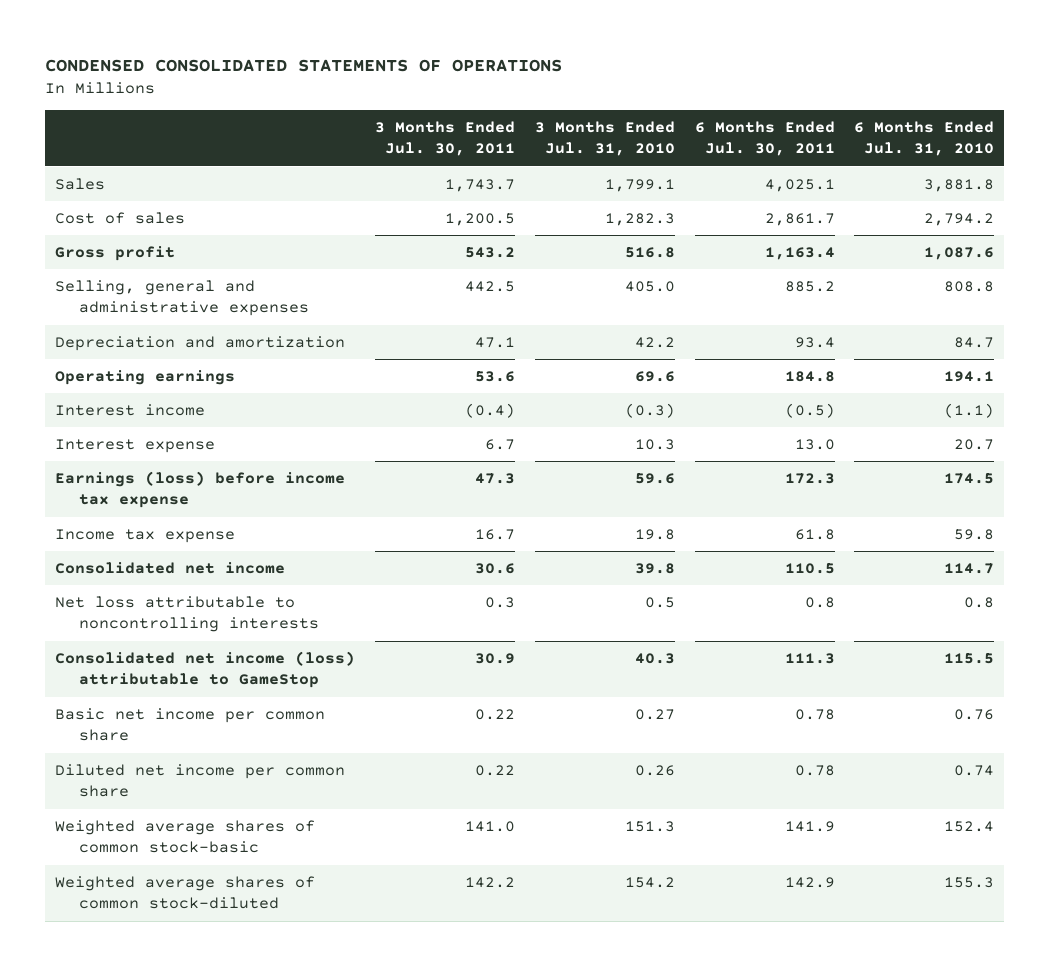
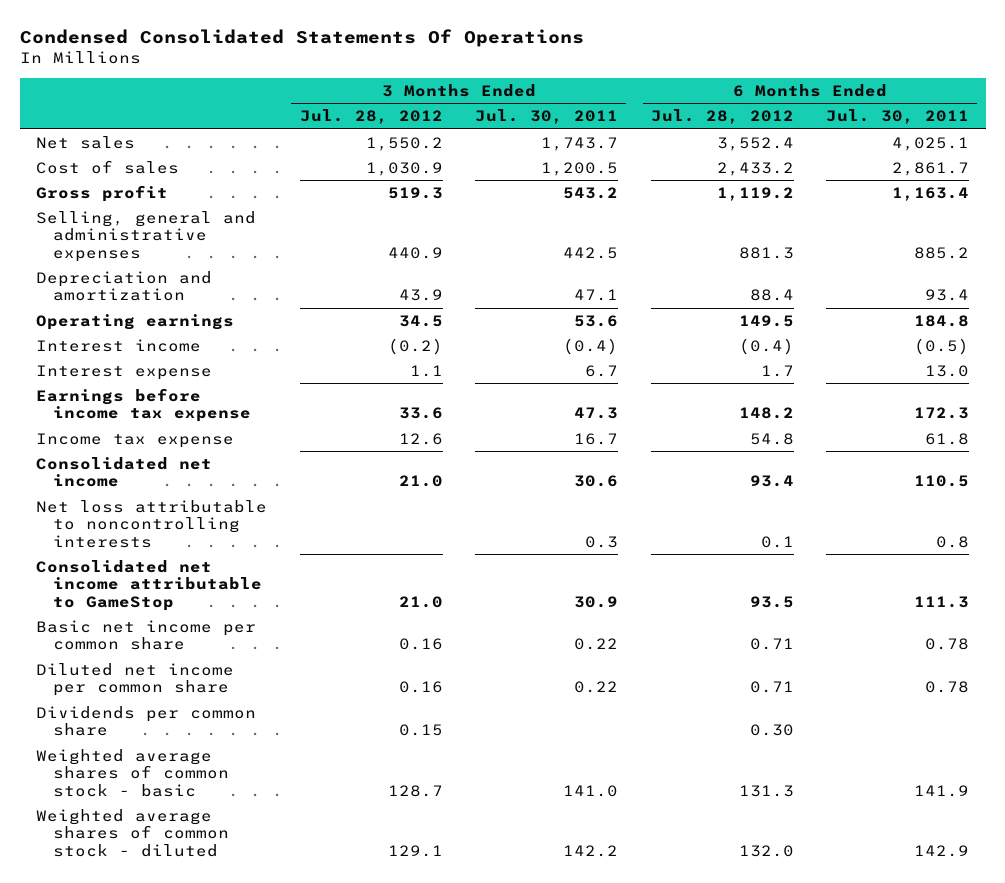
- CONDENSED CONSOLIDATED STATEMENTS OF OPERATIONS
+ Condensed Consolidated Statements Of Operations
- | 3 Months Ended Jul. 30, 2011 | 3 Months Ended Jul. 31, 2010 | 6 Months Ended Jul. 30, 2011 | 6 Months Ended Jul. 31, 2010
+ | 3 Months Ended Jul. 28, 2012 | 3 Months Ended Jul. 30, 2011 | 6 Months Ended Jul. 28, 2012 | 6 Months Ended Jul. 30, 2011
- Sales | 1,743.7 | 1,799.1 | 4,025.1 | 3,881.8
+ Net sales | 1,550.2 | 1,743.7 | 3,552.4 | 4,025.1
- Earnings (loss) before income tax expense | 47.3 | 59.6 | 172.3 | 174.5
+ Earnings before income tax expense | 33.6 | 47.3 | 148.2 | 172.3
- Consolidated net income (loss) attributable to GameStop | 30.9 | 40.3 | 111.3 | 115.5
+ Consolidated net income attributable to GameStop | 21.0 | 30.9 | 93.5 | 111.3
- Weighted average shares of common stock-basic | 141.0 | 151.3 | 141.9 | 152.4
- Weighted average shares of common stock-diluted | 142.2 | 154.2 | 142.9 | 155.3
+ Dividends per common share | 0.15 | | 0.30 |
+ Weighted average shares of common stock - basic | 128.7 | 141.0 | 131.3 | 141.9
+ Weighted average shares of common stock - diluted | 129.1 | 142.2 | 132.0 | 142.9

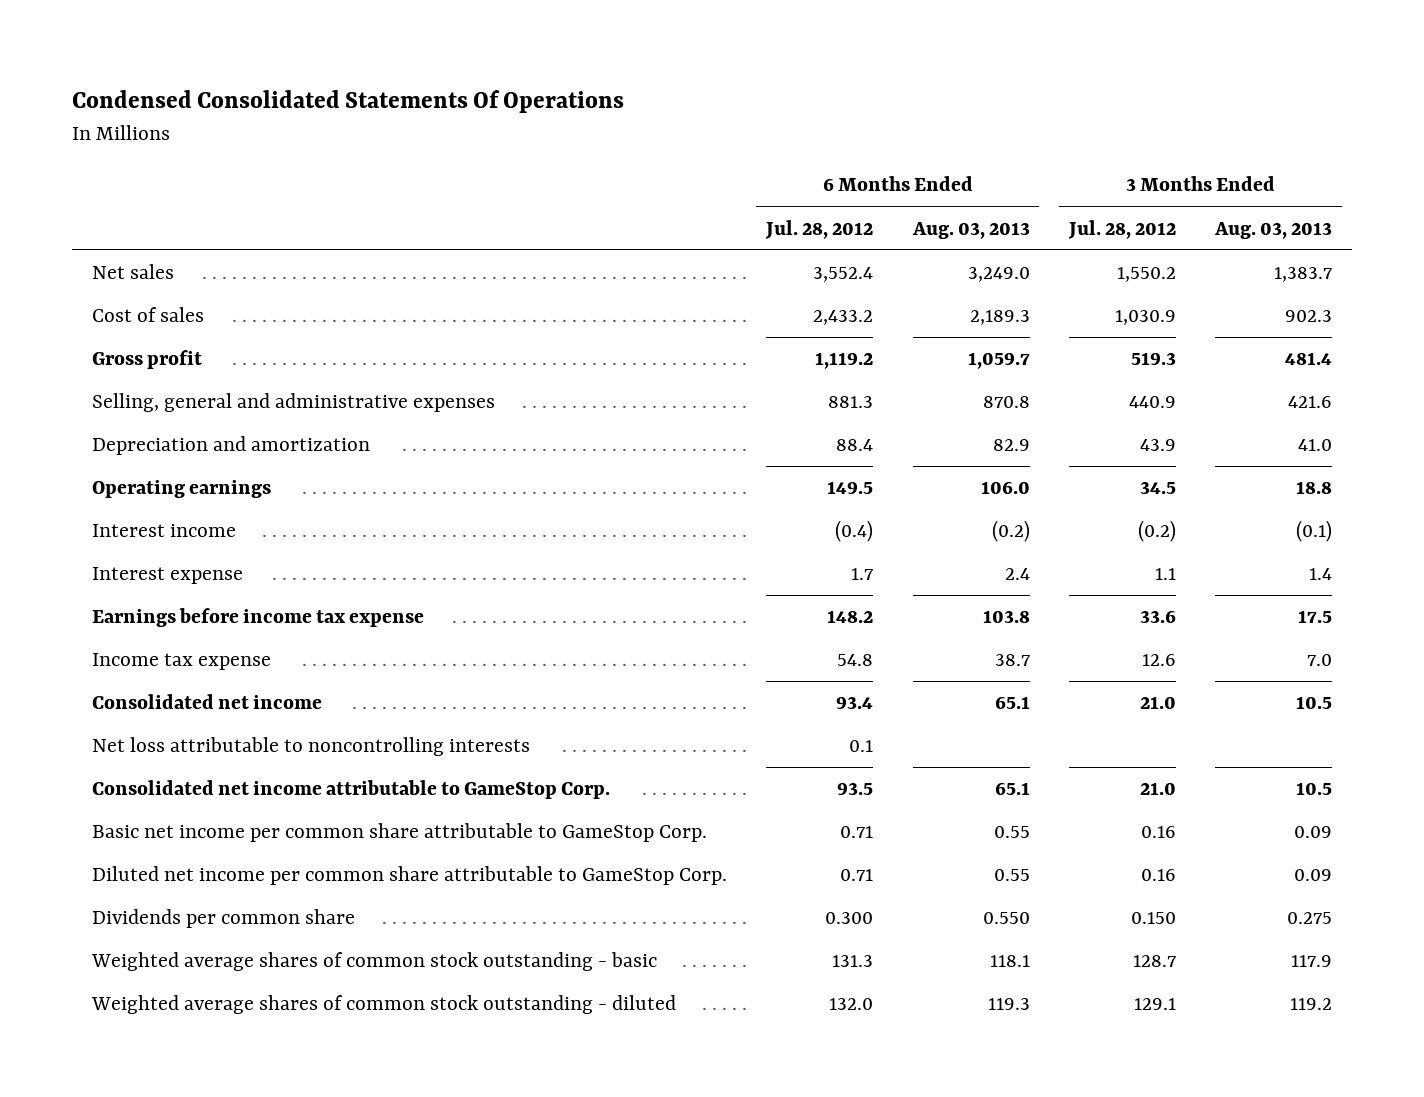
- | 3 Months Ended Jul. 28, 2012 | 3 Months Ended Jul. 30, 2011 | 6 Months Ended Jul. 28, 2012 | 6 Months Ended Jul. 30, 2011
+ | 6 Months Ended Jul. 28, 2012 | 6 Months Ended Aug. 03, 2013 | 3 Months Ended Jul. 28, 2012 | 3 Months Ended Aug. 03, 2013
- Consolidated net income attributable to GameStop | 21.0 | 30.9 | 93.5 | 111.3
- Basic net income per common share | 0.16 | 0.22 | 0.71 | 0.78
- Diluted net income per common share | 0.16 | 0.22 | 0.71 | 0.78
- Dividends per common share | 0.15 | | 0.30 |
- Weighted average shares of common stock - basic | 128.7 | 141.0 | 131.3 | 141.9
- Weighted average shares of common stock - diluted | 129.1 | 142.2 | 132.0 | 142.9
+ Consolidated net income attributable to GameStop Corp. | 93.5 | 65.1 | 21.0 | 10.5
+ Basic net income per common share attributable to GameStop Corp. | 0.71 | 0.55 | 0.16 | 0.09
+ Diluted net income per common share attributable to GameStop Corp. | 0.71 | 0.55 | 0.16 | 0.09
+ Dividends per common share | 0.300 | 0.550 | 0.150 | 0.275
+ Weighted average shares of common stock outstanding - basic | 131.3 | 118.1 | 128.7 | 117.9
+ Weighted average shares of common stock outstanding - diluted | 132.0 | 119.3 | 129.1 | 119.2

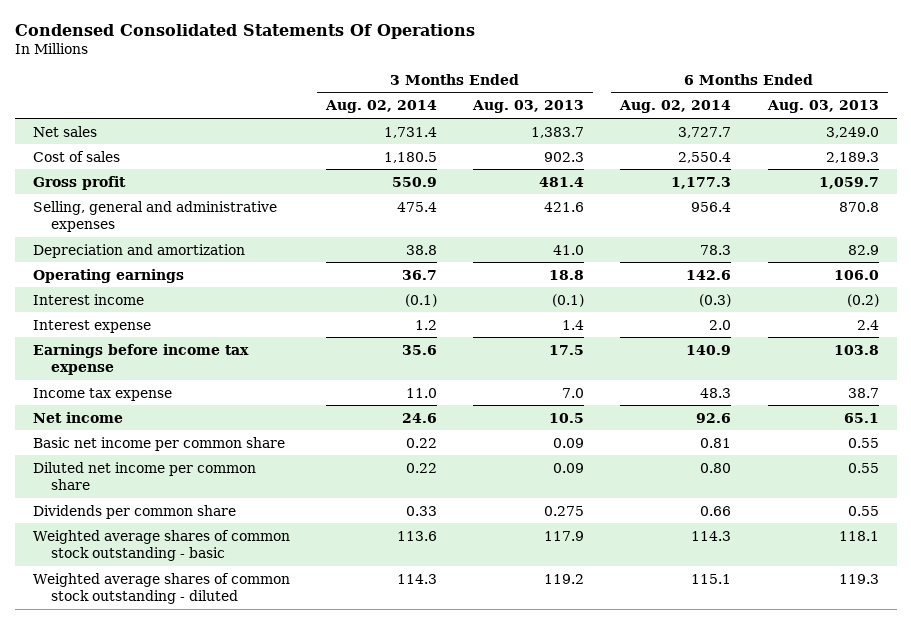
- | 6 Months Ended Jul. 28, 2012 | 6 Months Ended Aug. 03, 2013 | 3 Months Ended Jul. 28, 2012 | 3 Months Ended Aug. 03, 2013
+ | 3 Months Ended Aug. 02, 2014 | 3 Months Ended Aug. 03, 2013 | 6 Months Ended Aug. 02, 2014 | 6 Months Ended Aug. 03, 2013
- Consolidated net income | 93.4 | 65.1 | 21.0 | 10.5
- Net loss attributable to noncontrolling interests | 0.1 | | |
- Consolidated net income attributable to GameStop Corp. | 93.5 | 65.1 | 21.0 | 10.5
- Basic net income per common share attributable to GameStop Corp. | 0.71 | 0.55 | 0.16 | 0.09
- Diluted net income per common share attributable to GameStop Corp. | 0.71 | 0.55 | 0.16 | 0.09
- Dividends per common share | 0.300 | 0.550 | 0.150 | 0.275
+ Net income | 24.6 | 10.5 | 92.6 | 65.1
+ Basic net income per common share | 0.22 | 0.09 | 0.81 | 0.55
+ Diluted net income per common share | 0.22 | 0.09 | 0.80 | 0.55
+ Dividends per common share | 0.33 | 0.275 | 0.66 | 0.55

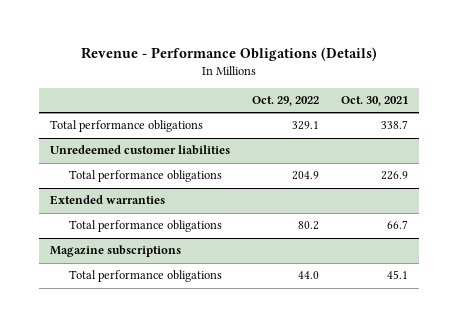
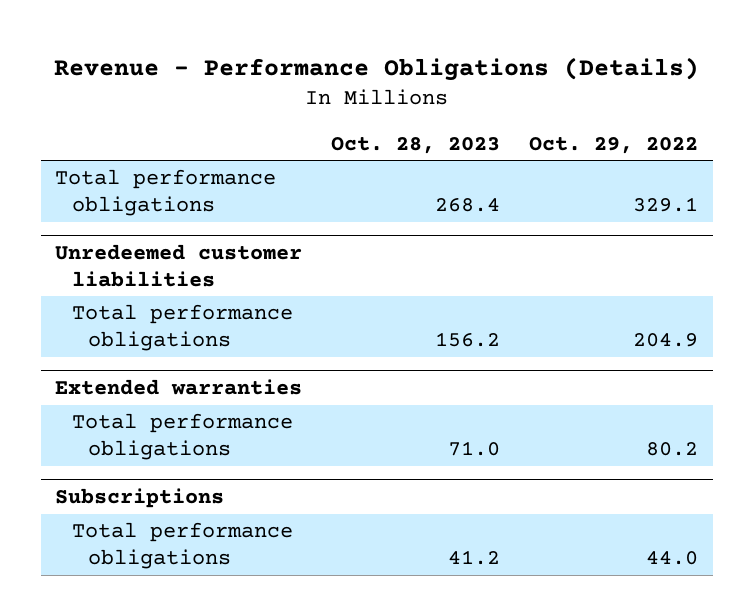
- | Oct. 29, 2022 | Oct. 30, 2021
+ | Oct. 28, 2023 | Oct. 29, 2022
- Magazine subscriptions
+ Subscriptions

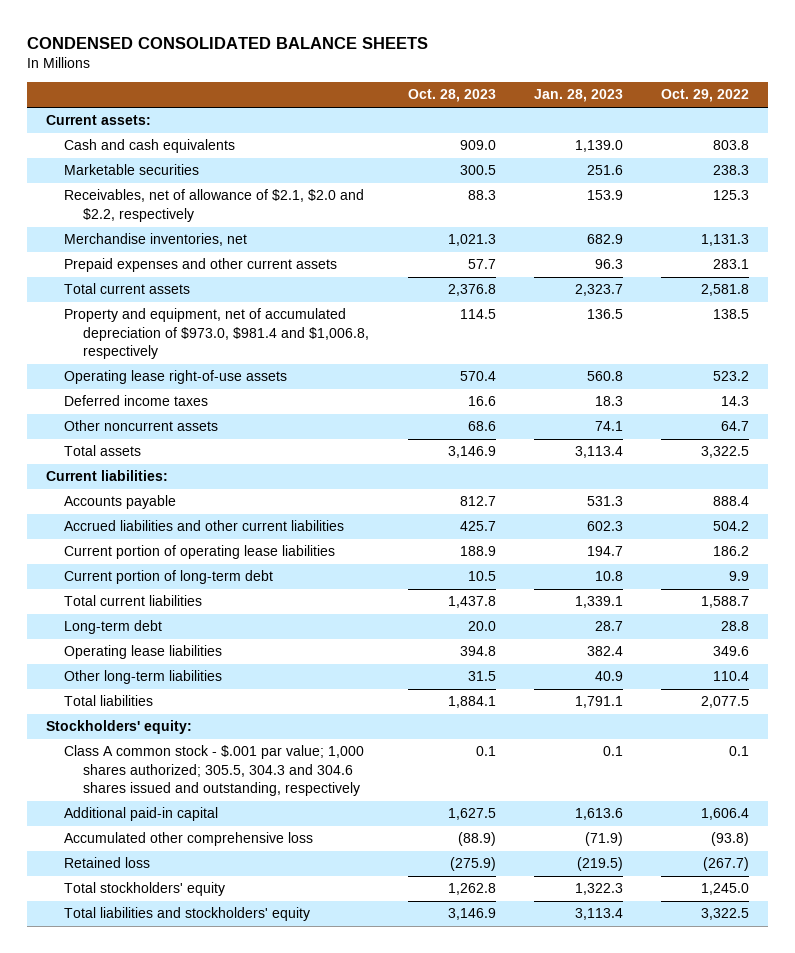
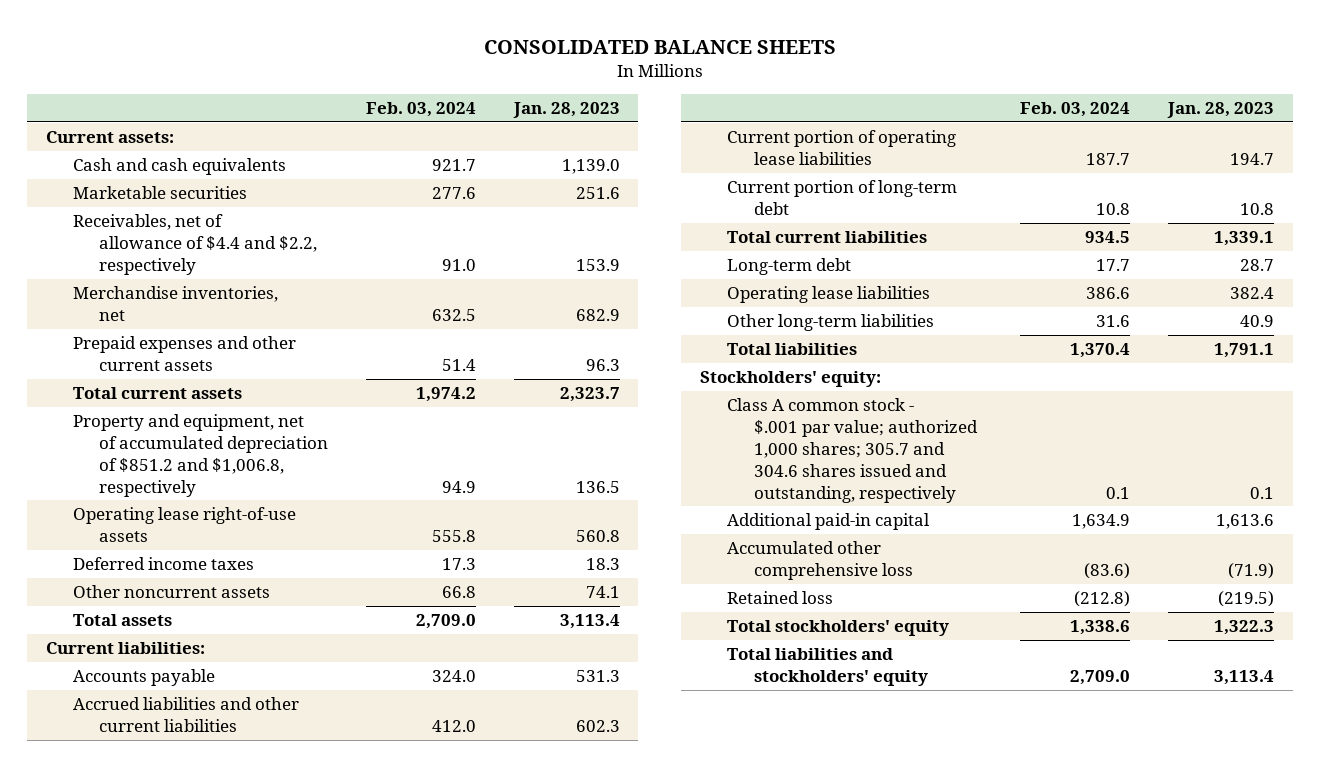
- CONDENSED CONSOLIDATED BALANCE SHEETS
+ CONSOLIDATED BALANCE SHEETS
- | Oct. 28, 2023 | Jan. 28, 2023 | Oct. 29, 2022
+ | Feb. 03, 2024 | Jan. 28, 2023
- Receivables, net of allowance of $2.1, $2.0 and $2.2, respectively | 88.3 | 153.9 | 125.3
+ Receivables, net of allowance of $4.4 and $2.2, respectively | 91.0 | 153.9
- Property and equipment, net of accumulated depreciation of $973.0, $981.4 and $1,006.8, respectively | 114.5 | 136.5 | 138.5
+ Property and equipment, net of accumulated depreciation of $851.2 and $1,006.8, respectively | 94.9 | 136.5
- Class A common stock - $.001 par value; 1,000 shares authorized; 305.5, 304.3 and 304.6 shares issued and outstanding, respectively | 0.1 | 0.1 | 0.1
+ Class A common stock - $.001 par value; authorized 1,000 shares; 305.7 and 304.6 shares issued and outstanding, respectively | 0.1 | 0.1

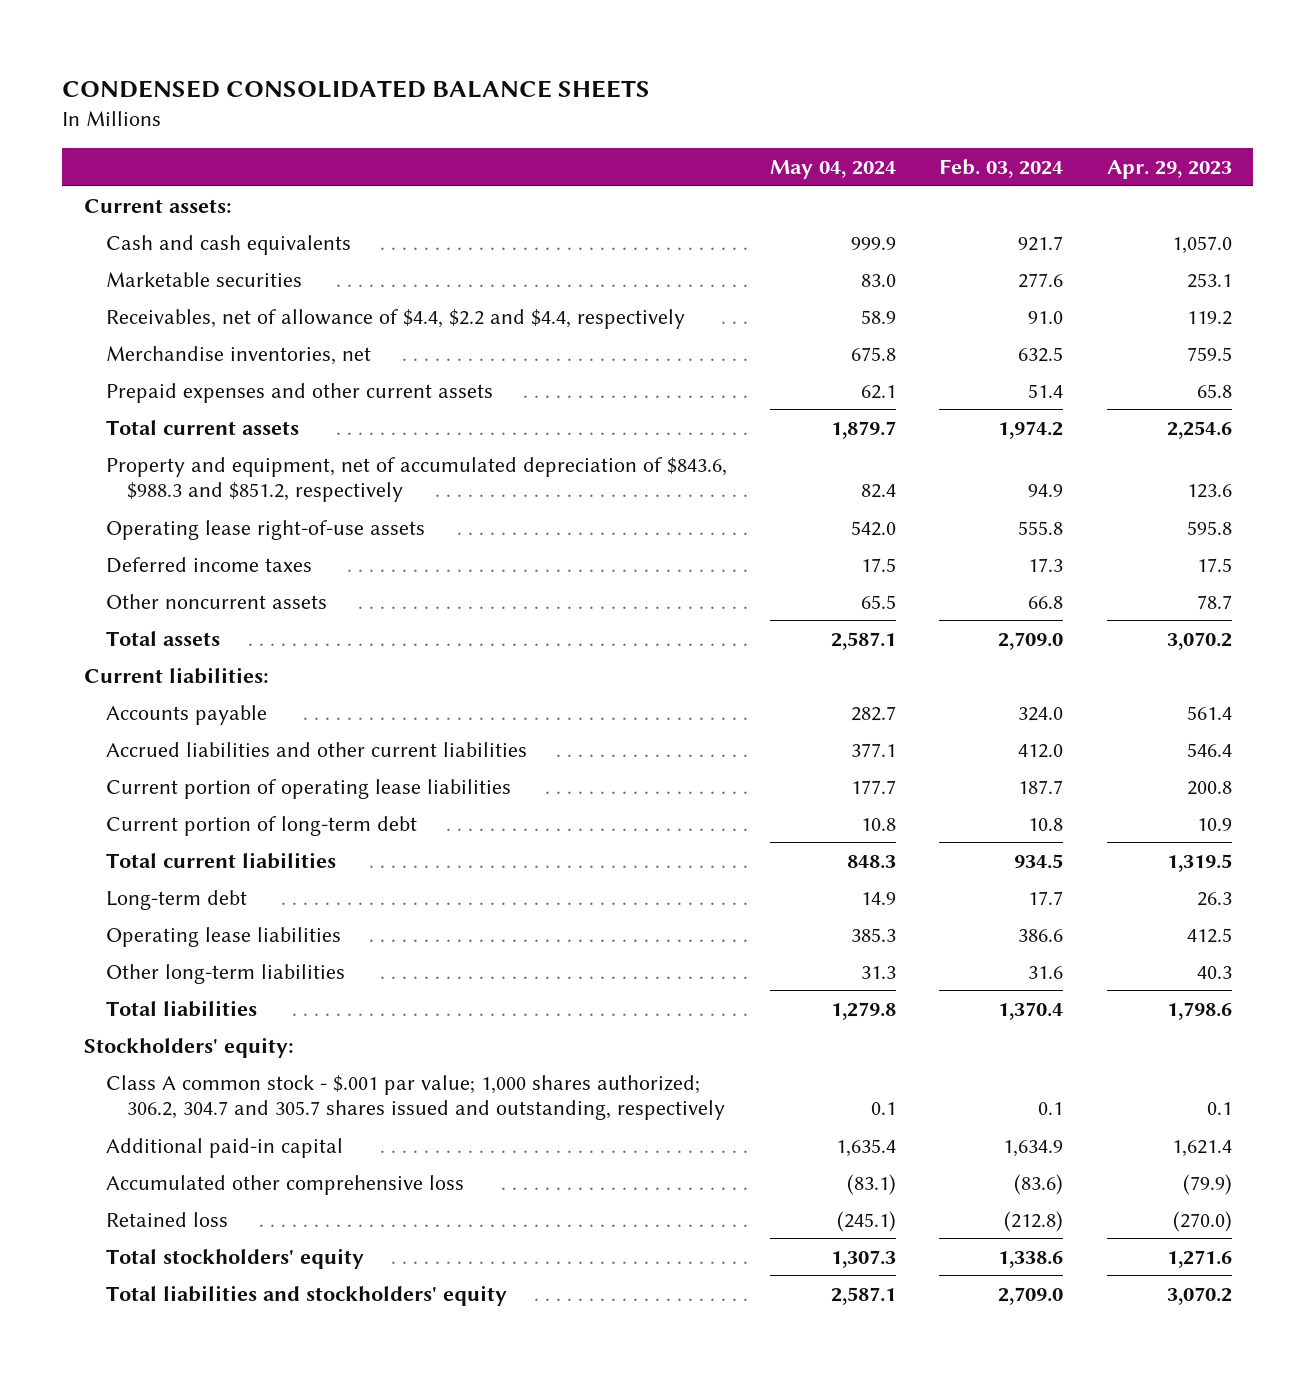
- CONSOLIDATED BALANCE SHEETS
+ CONDENSED CONSOLIDATED BALANCE SHEETS
- | Feb. 03, 2024 | Jan. 28, 2023
+ | May 04, 2024 | Feb. 03, 2024 | Apr. 29, 2023
- Receivables, net of allowance of $4.4 and $2.2, respectively | 91.0 | 153.9
+ Receivables, net of allowance of $4.4, $2.2 and $4.4, respectively | 58.9 | 91.0 | 119.2
- Property and equipment, net of accumulated depreciation of $851.2 and $1,006.8, respectively | 94.9 | 136.5
+ Property and equipment, net of accumulated depreciation of $843.6, $988.3 and $851.2, respectively | 82.4 | 94.9 | 123.6
- Class A common stock - $.001 par value; authorized 1,000 shares; 305.7 and 304.6 shares issued and outstanding, respectively | 0.1 | 0.1
+ Class A common stock - $.001 par value; 1,000 shares authorized; 306.2, 304.7 and 305.7 shares issued and outstanding, respectively | 0.1 | 0.1 | 0.1

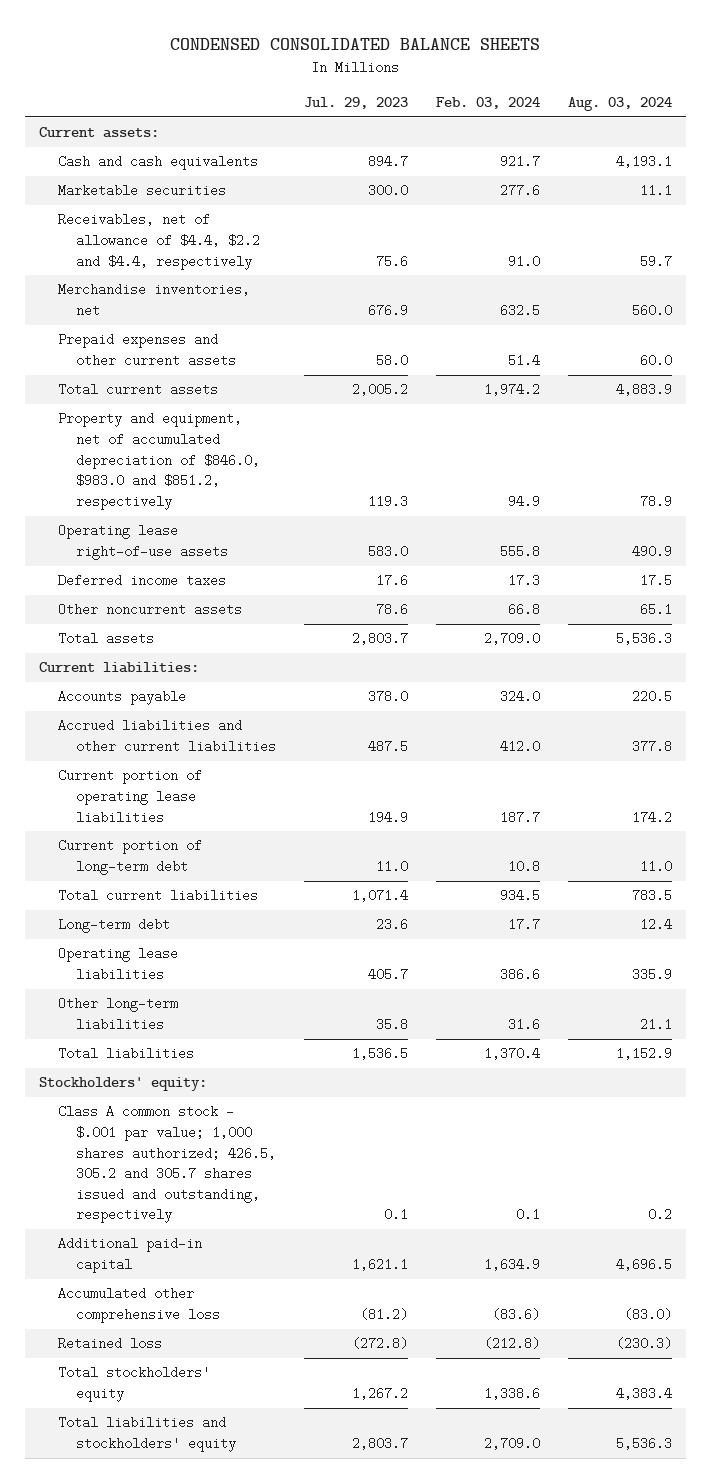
- | May 04, 2024 | Feb. 03, 2024 | Apr. 29, 2023
+ | Jul. 29, 2023 | Feb. 03, 2024 | Aug. 03, 2024
- Property and equipment, net of accumulated depreciation of $843.6, $988.3 and $851.2, respectively | 82.4 | 94.9 | 123.6
+ Property and equipment, net of accumulated depreciation of $846.0, $983.0 and $851.2, respectively | 119.3 | 94.9 | 78.9
- Class A common stock - $.001 par value; 1,000 shares authorized; 306.2, 304.7 and 305.7 shares issued and outstanding, respectively | 0.1 | 0.1 | 0.1
+ Class A common stock - $.001 par value; 1,000 shares authorized; 426.5, 305.2 and 305.7 shares issued and outstanding, respectively | 0.1 | 0.1 | 0.2

